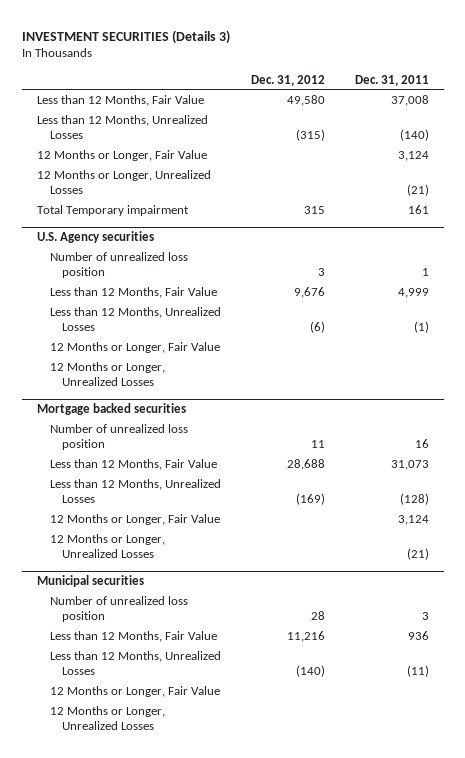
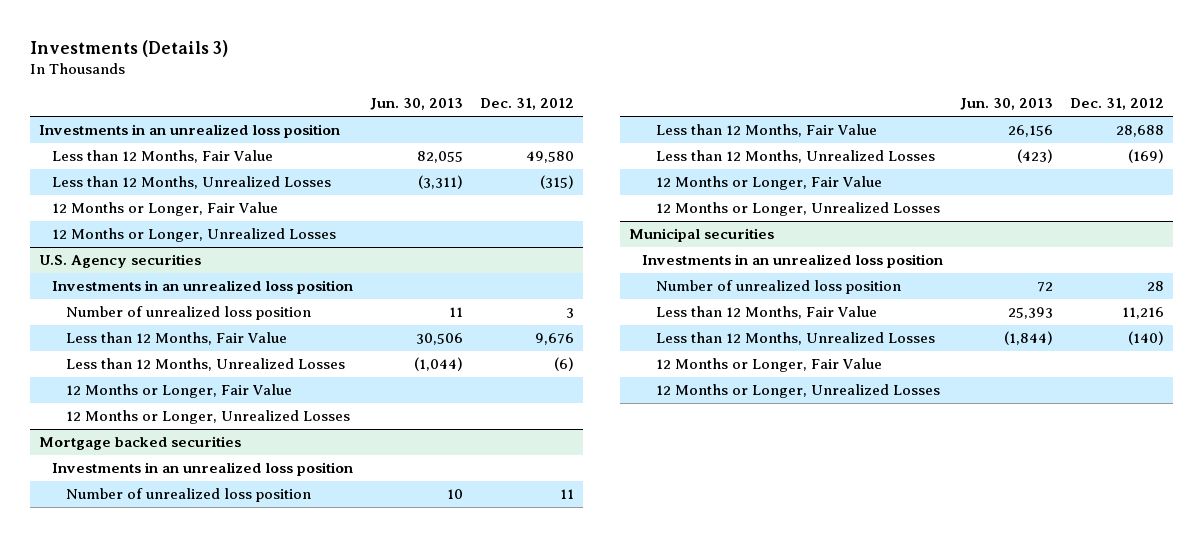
- INVESTMENT SECURITIES (Details 3)
+ Investments (Details 3)
- | Dec. 31, 2012 | Dec. 31, 2011
+ | Jun. 30, 2013 | Dec. 31, 2012
+ Investments in an unrealized loss position
- Total Temporary impairment | 315 | 161
@ U.S. Agency securities
+ Investments in an unrealized loss position
@ Mortgage backed securities
+ Investments in an unrealized loss position
@ Municipal securities
+ Investments in an unrealized loss position

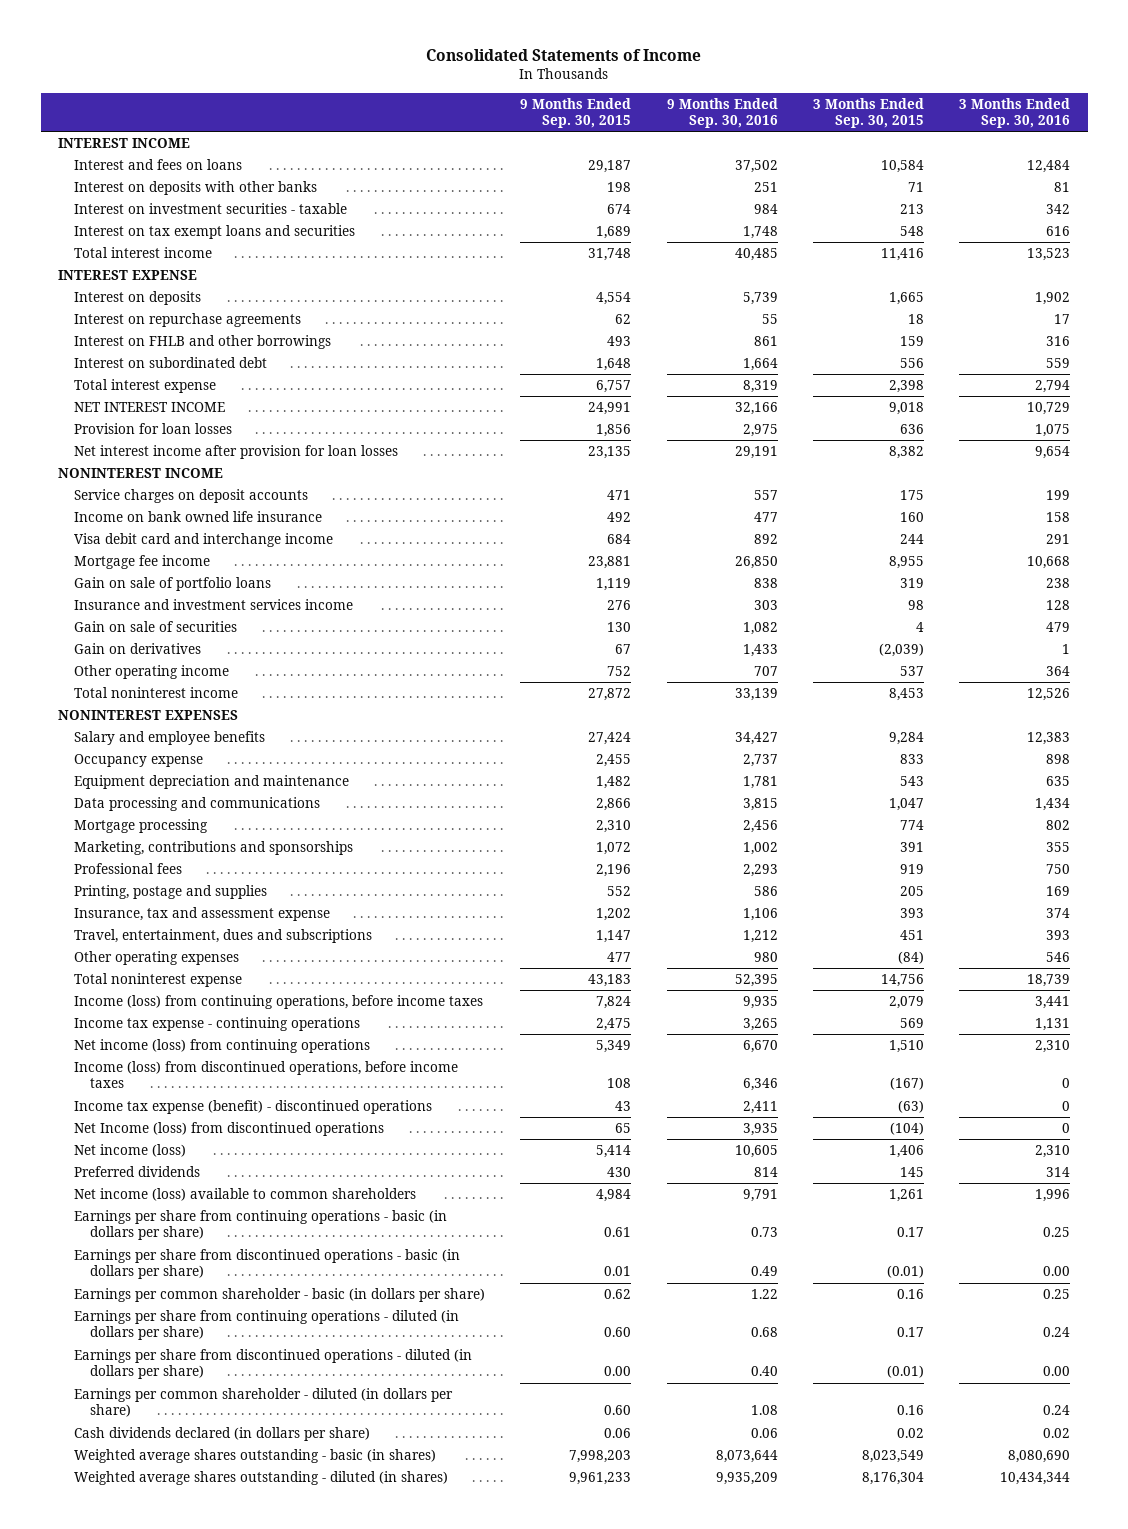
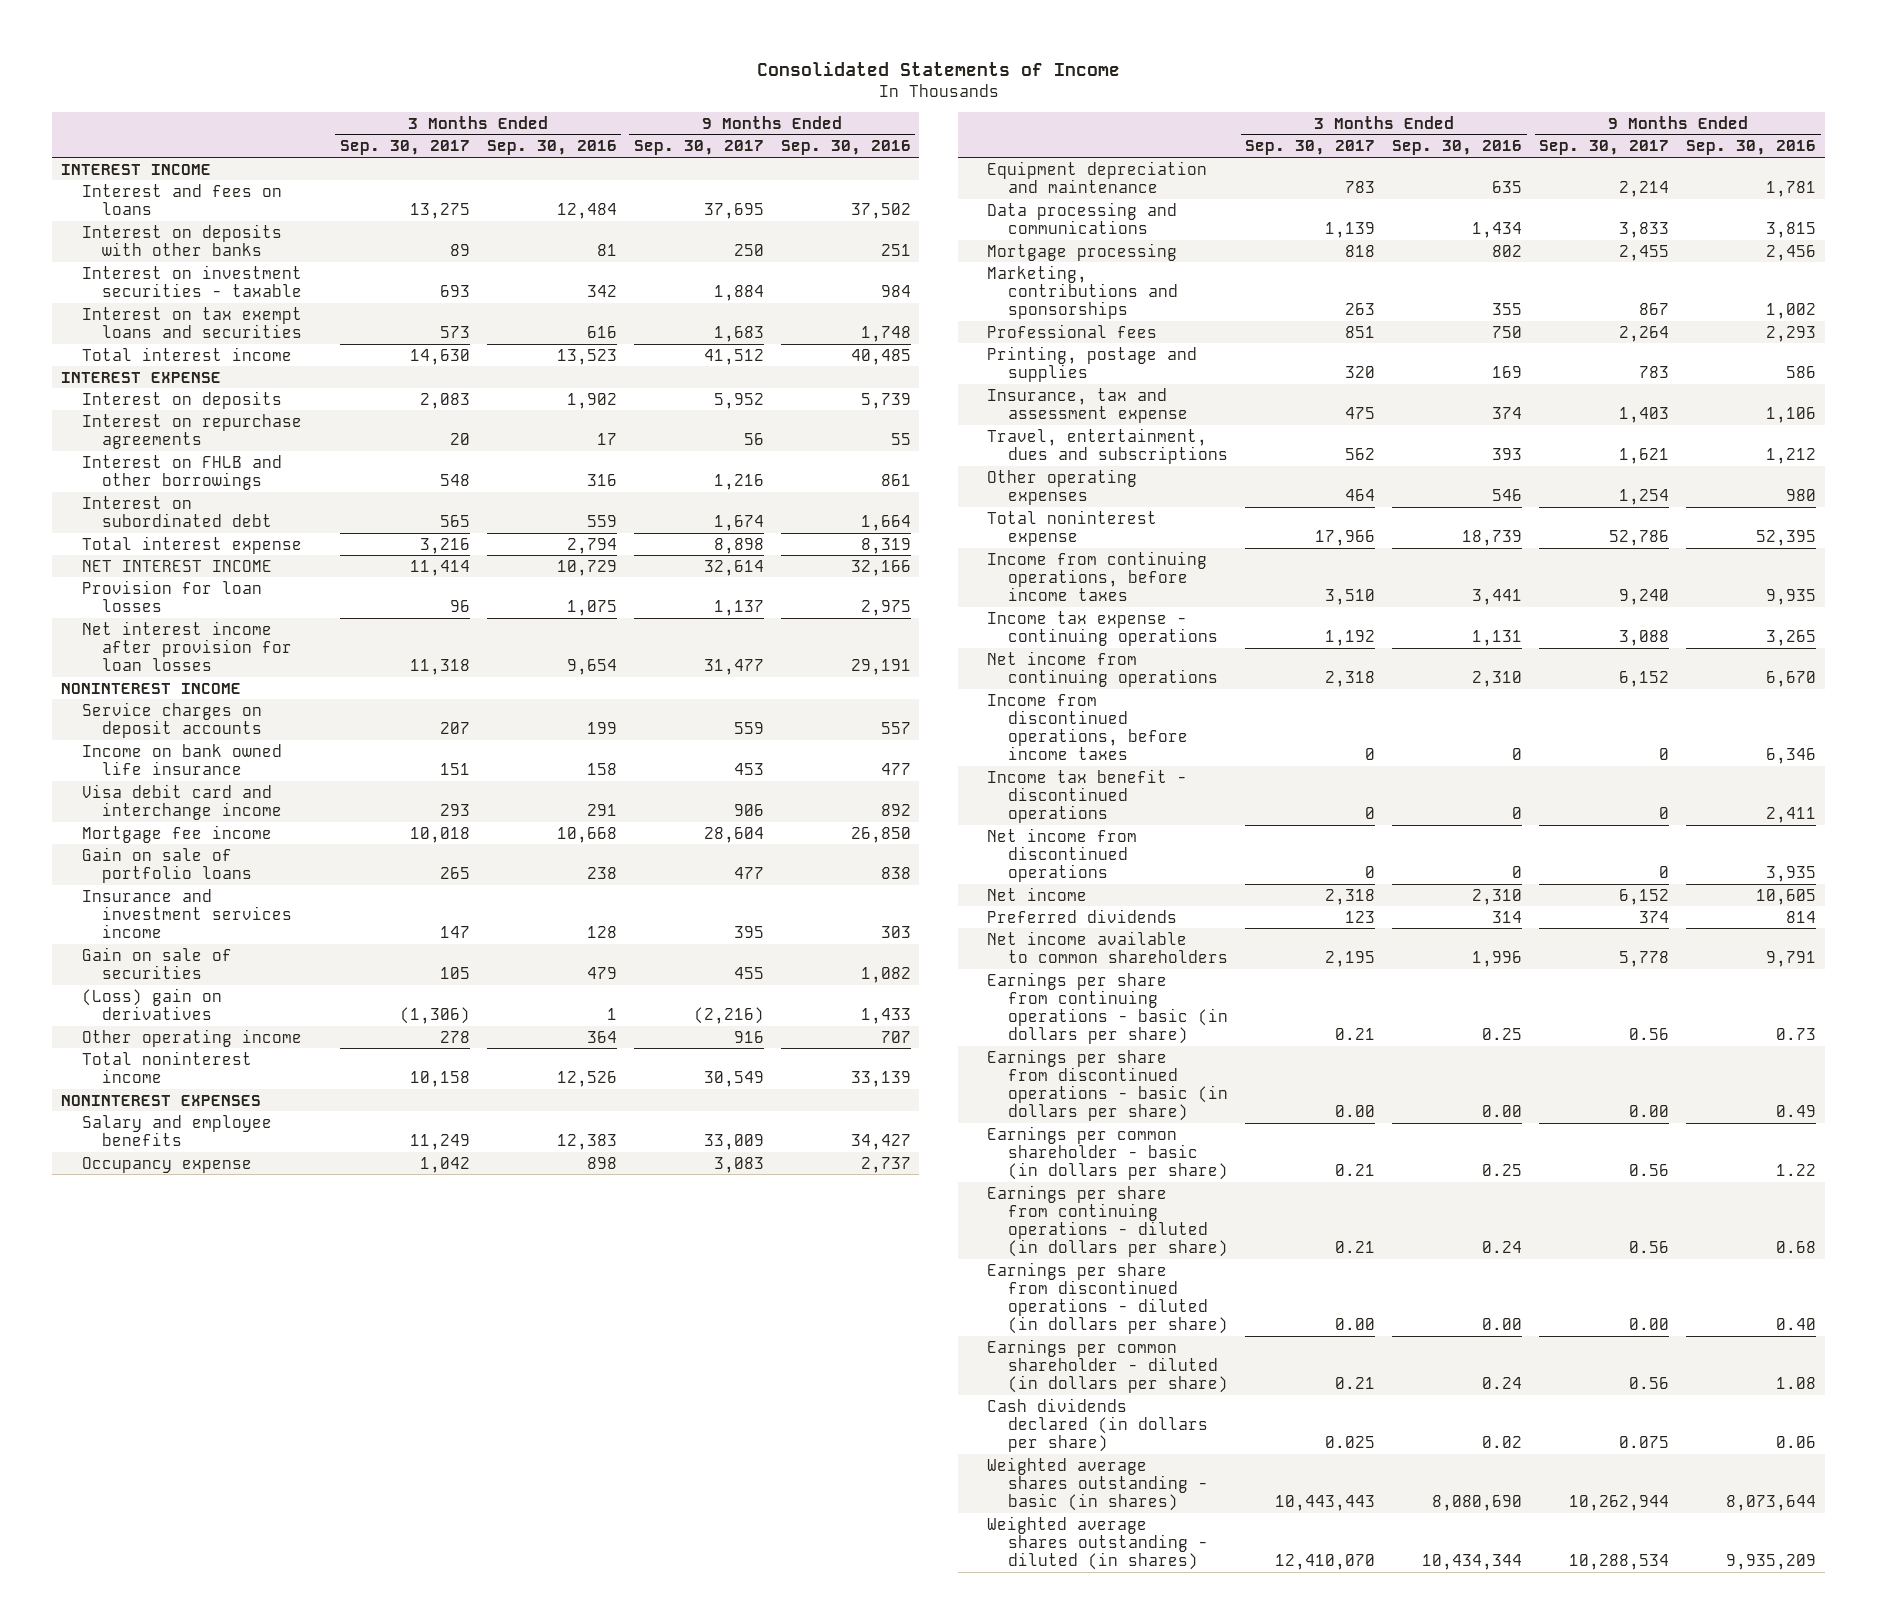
- | 9 Months Ended Sep. 30, 2015 | 9 Months Ended Sep. 30, 2016 | 3 Months Ended Sep. 30, 2015 | 3 Months Ended Sep. 30, 2016
+ | 3 Months Ended Sep. 30, 2017 | 3 Months Ended Sep. 30, 2016 | 9 Months Ended Sep. 30, 2017 | 9 Months Ended Sep. 30, 2016
- Gain on derivatives | 67 | 1,433 | (2,039) | 1
+ (Loss) gain on derivatives | (1,306) | 1 | (2,216) | 1,433
- Income (loss) from continuing operations, before income taxes | 7,824 | 9,935 | 2,079 | 3,441
+ Income from continuing operations, before income taxes | 3,510 | 3,441 | 9,240 | 9,935
- Net income (loss) from continuing operations | 5,349 | 6,670 | 1,510 | 2,310
- Income (loss) from discontinued operations, before income taxes | 108 | 6,346 | (167) | 0
- Income tax expense (benefit) - discontinued operations | 43 | 2,411 | (63) | 0
- Net Income (loss) from discontinued operations | 65 | 3,935 | (104) | 0
- Net income (loss) | 5,414 | 10,605 | 1,406 | 2,310
+ Net income from continuing operations | 2,318 | 2,310 | 6,152 | 6,670
+ Income from discontinued operations, before income taxes | 0 | 0 | 0 | 6,346
+ Income tax benefit - discontinued operations | 0 | 0 | 0 | 2,411
+ Net income from discontinued operations | 0 | 0 | 0 | 3,935
+ Net income | 2,318 | 2,310 | 6,152 | 10,605
- Net income (loss) available to common shareholders | 4,984 | 9,791 | 1,261 | 1,996
+ Net income available to common shareholders | 2,195 | 1,996 | 5,778 | 9,791

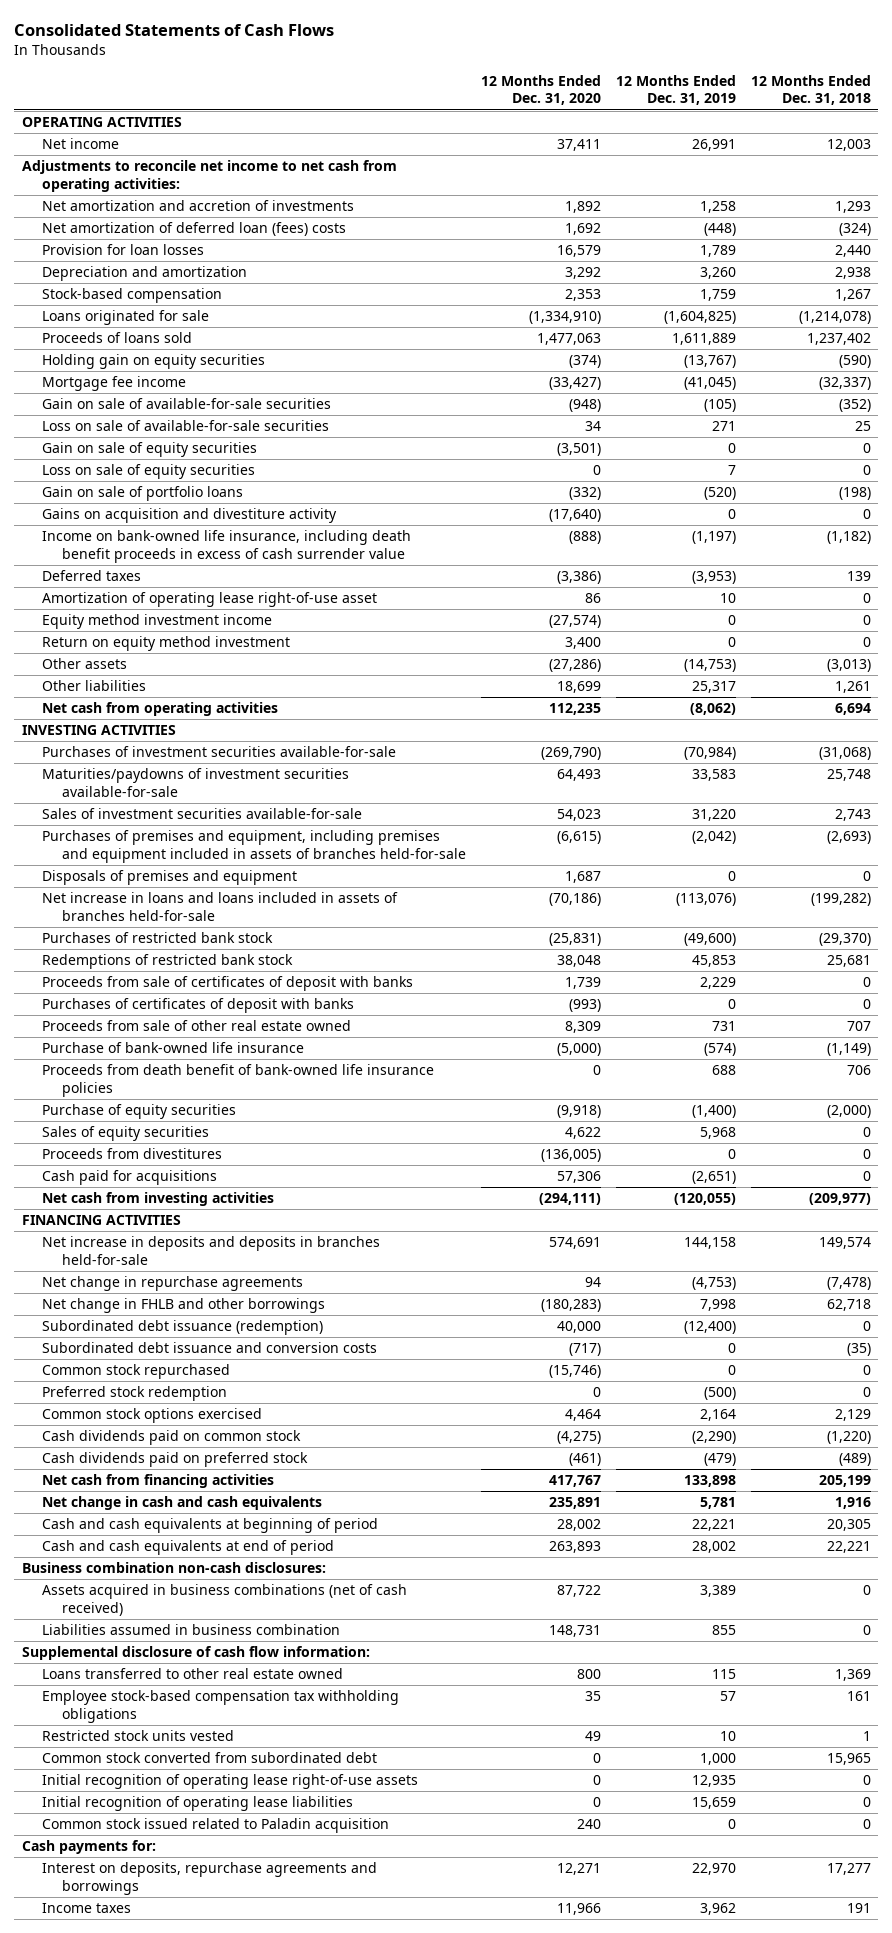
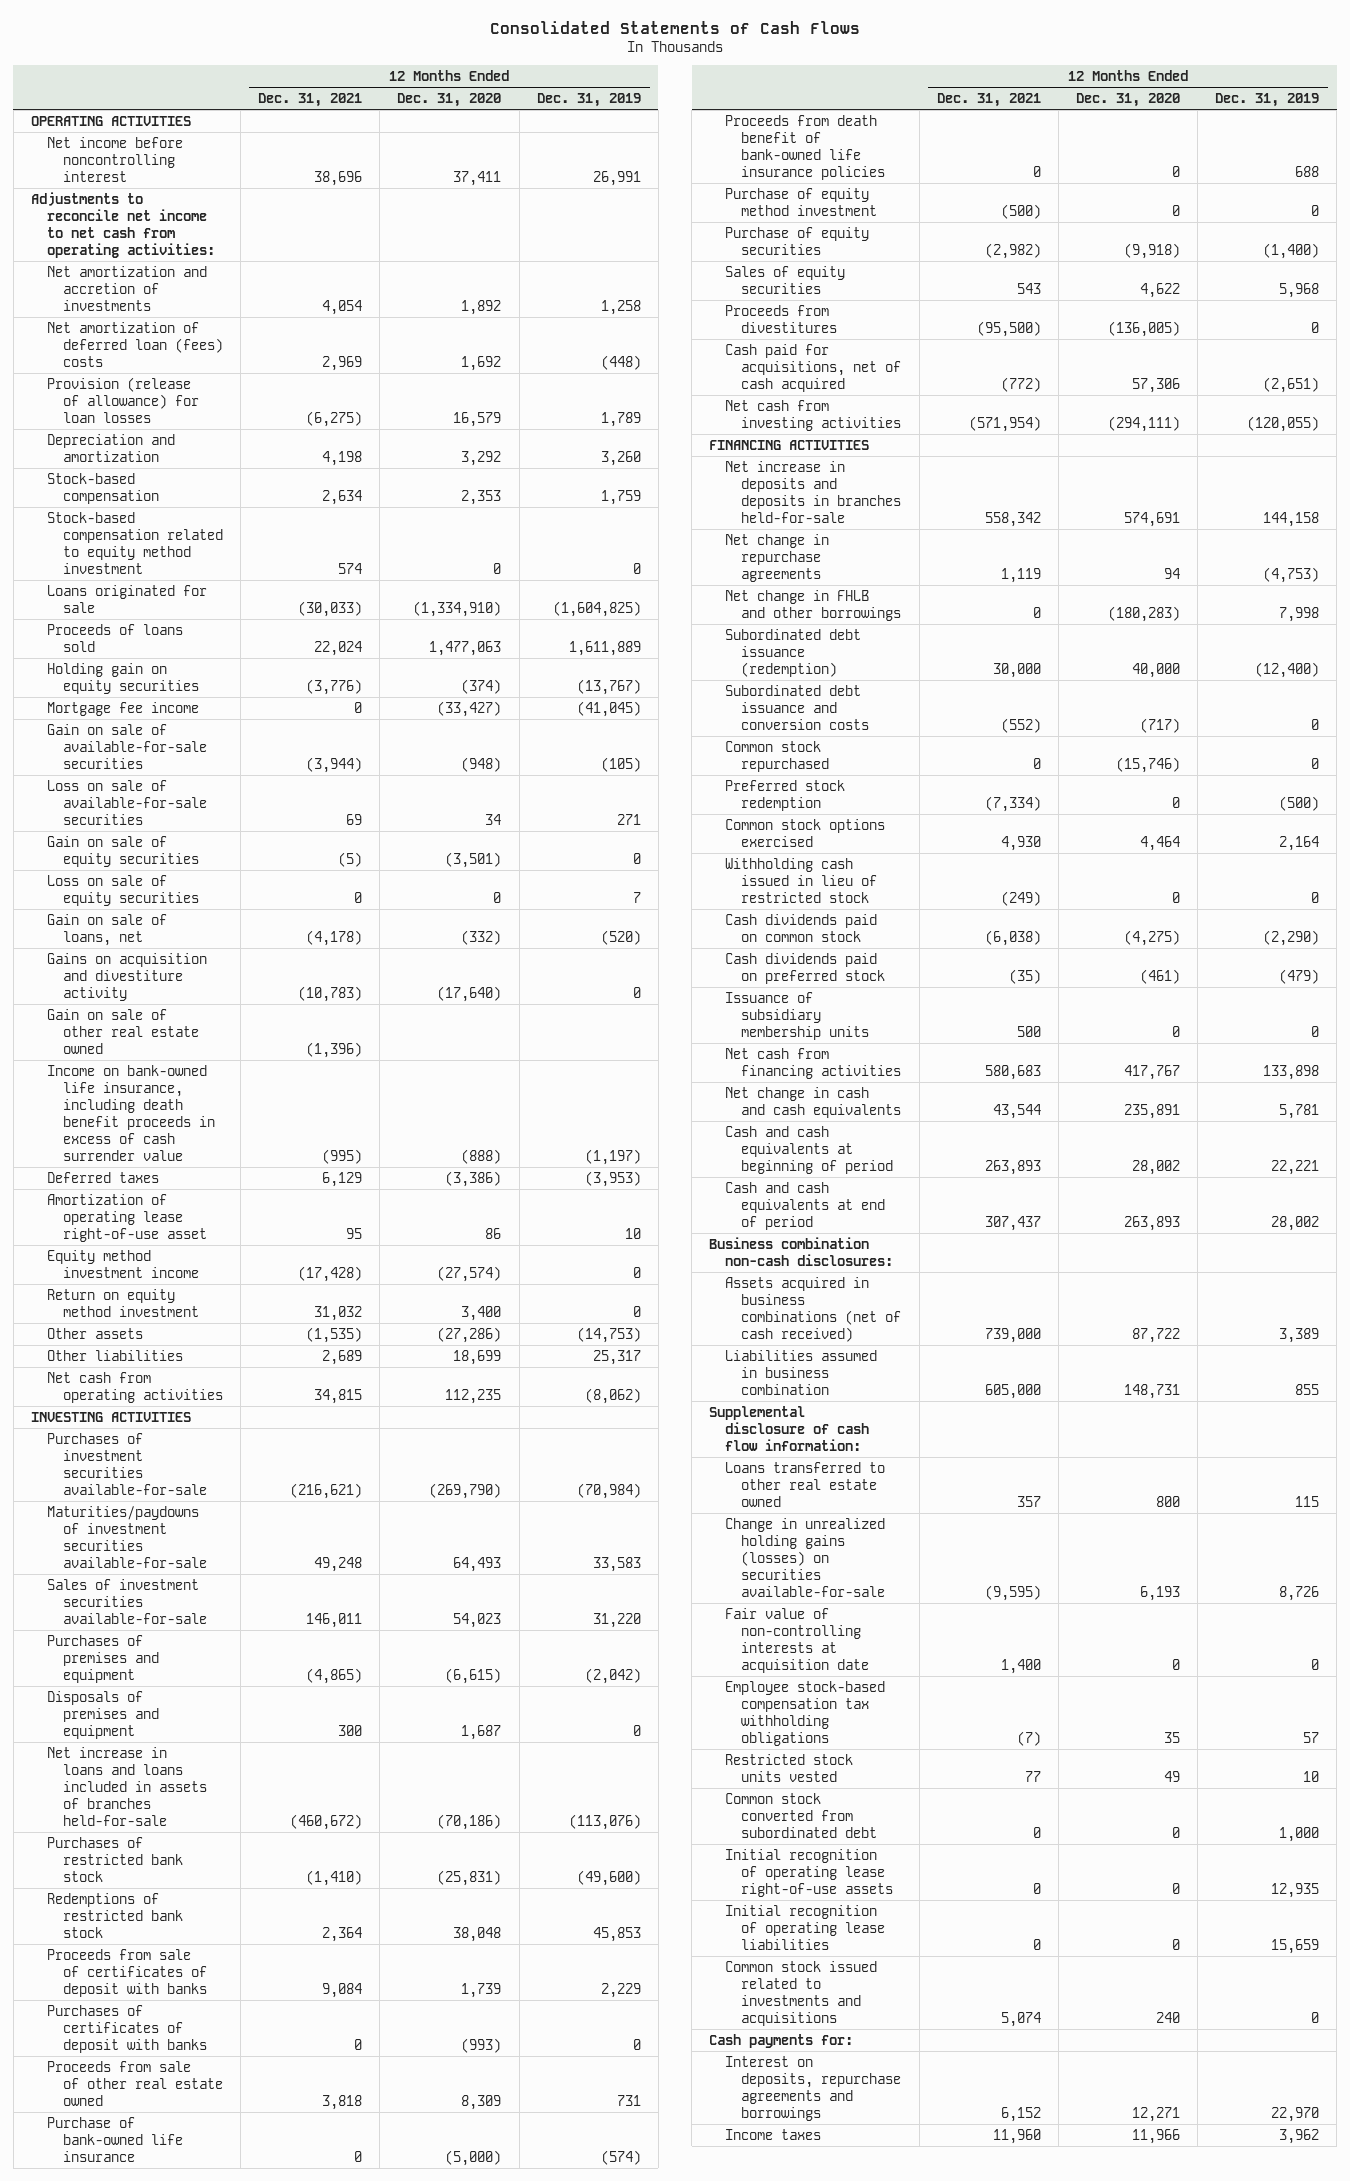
- | 12 Months Ended Dec. 31, 2020 | 12 Months Ended Dec. 31, 2019 | 12 Months Ended Dec. 31, 2018
+ | 12 Months Ended Dec. 31, 2021 | 12 Months Ended Dec. 31, 2020 | 12 Months Ended Dec. 31, 2019
- Net income | 37,411 | 26,991 | 12,003
+ Net income before noncontrolling interest | 38,696 | 37,411 | 26,991
- Provision for loan losses | 16,579 | 1,789 | 2,440
+ Provision (release of allowance) for loan losses | (6,275) | 16,579 | 1,789
+ Stock-based compensation related to equity method investment | 574 | 0 | 0
- Gain on sale of portfolio loans | (332) | (520) | (198)
+ Gain on sale of loans, net | (4,178) | (332) | (520)
+ Gain on sale of other real estate owned | (1,396) | |
- Purchases of premises and equipment, including premises and equipment included in assets of branches held-for-sale | (6,615) | (2,042) | (2,693)
+ Purchases of premises and equipment | (4,865) | (6,615) | (2,042)
+ Purchase of equity method investment | (500) | 0 | 0
- Cash paid for acquisitions | 57,306 | (2,651) | 0
+ Cash paid for acquisitions, net of cash acquired | (772) | 57,306 | (2,651)
+ Withholding cash issued in lieu of restricted stock | (249) | 0 | 0
+ Issuance of subsidiary membership units | 500 | 0 | 0
+ Change in unrealized holding gains (losses) on securities available-for-sale | (9,595) | 6,193 | 8,726
+ Fair value of non-controlling interests at acquisition date | 1,400 | 0 | 0
- Common stock issued related to Paladin acquisition | 240 | 0 | 0
+ Common stock issued related to investments and acquisitions | 5,074 | 240 | 0

